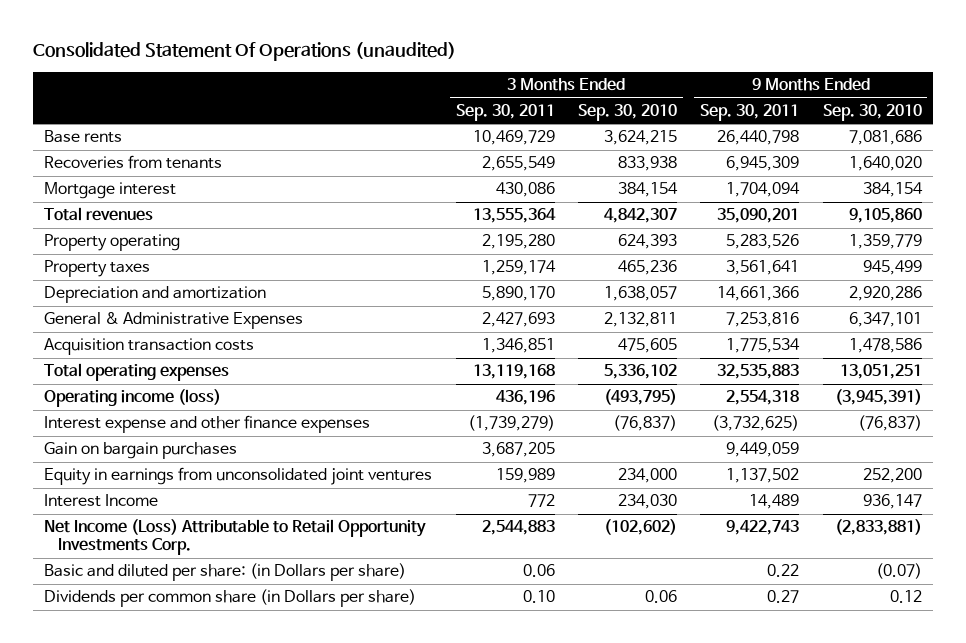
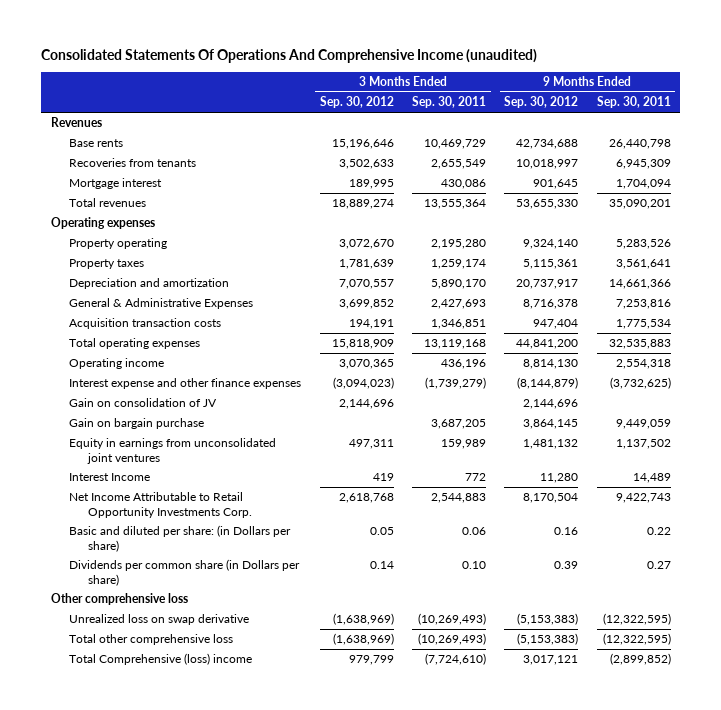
- Consolidated Statement Of Operations (unaudited)
+ Consolidated Statements Of Operations And Comprehensive Income (unaudited)
- | 3 Months Ended Sep. 30, 2011 | 3 Months Ended Sep. 30, 2010 | 9 Months Ended Sep. 30, 2011 | 9 Months Ended Sep. 30, 2010
+ | 3 Months Ended Sep. 30, 2012 | 3 Months Ended Sep. 30, 2011 | 9 Months Ended Sep. 30, 2012 | 9 Months Ended Sep. 30, 2011
+ Revenues
+ Operating expenses
- Operating income (loss) | 436,196 | (493,795) | 2,554,318 | (3,945,391)
+ Operating income | 3,070,365 | 436,196 | 8,814,130 | 2,554,318
- Gain on bargain purchases | 3,687,205 | | 9,449,059 |
+ Gain on consolidation of JV | 2,144,696 | | 2,144,696 |
+ Gain on bargain purchase | | 3,687,205 | 3,864,145 | 9,449,059
- Net Income (Loss) Attributable to Retail Opportunity Investments Corp. | 2,544,883 | (102,602) | 9,422,743 | (2,833,881)
+ Net Income Attributable to Retail Opportunity Investments Corp. | 2,618,768 | 2,544,883 | 8,170,504 | 9,422,743
+ Other comprehensive loss
+ Unrealized loss on swap derivative | (1,638,969) | (10,269,493) | (5,153,383) | (12,322,595)
+ Total other comprehensive loss | (1,638,969) | (10,269,493) | (5,153,383) | (12,322,595)
+ Total Comprehensive (loss) income | 979,799 | (7,724,610) | 3,017,121 | (2,899,852)

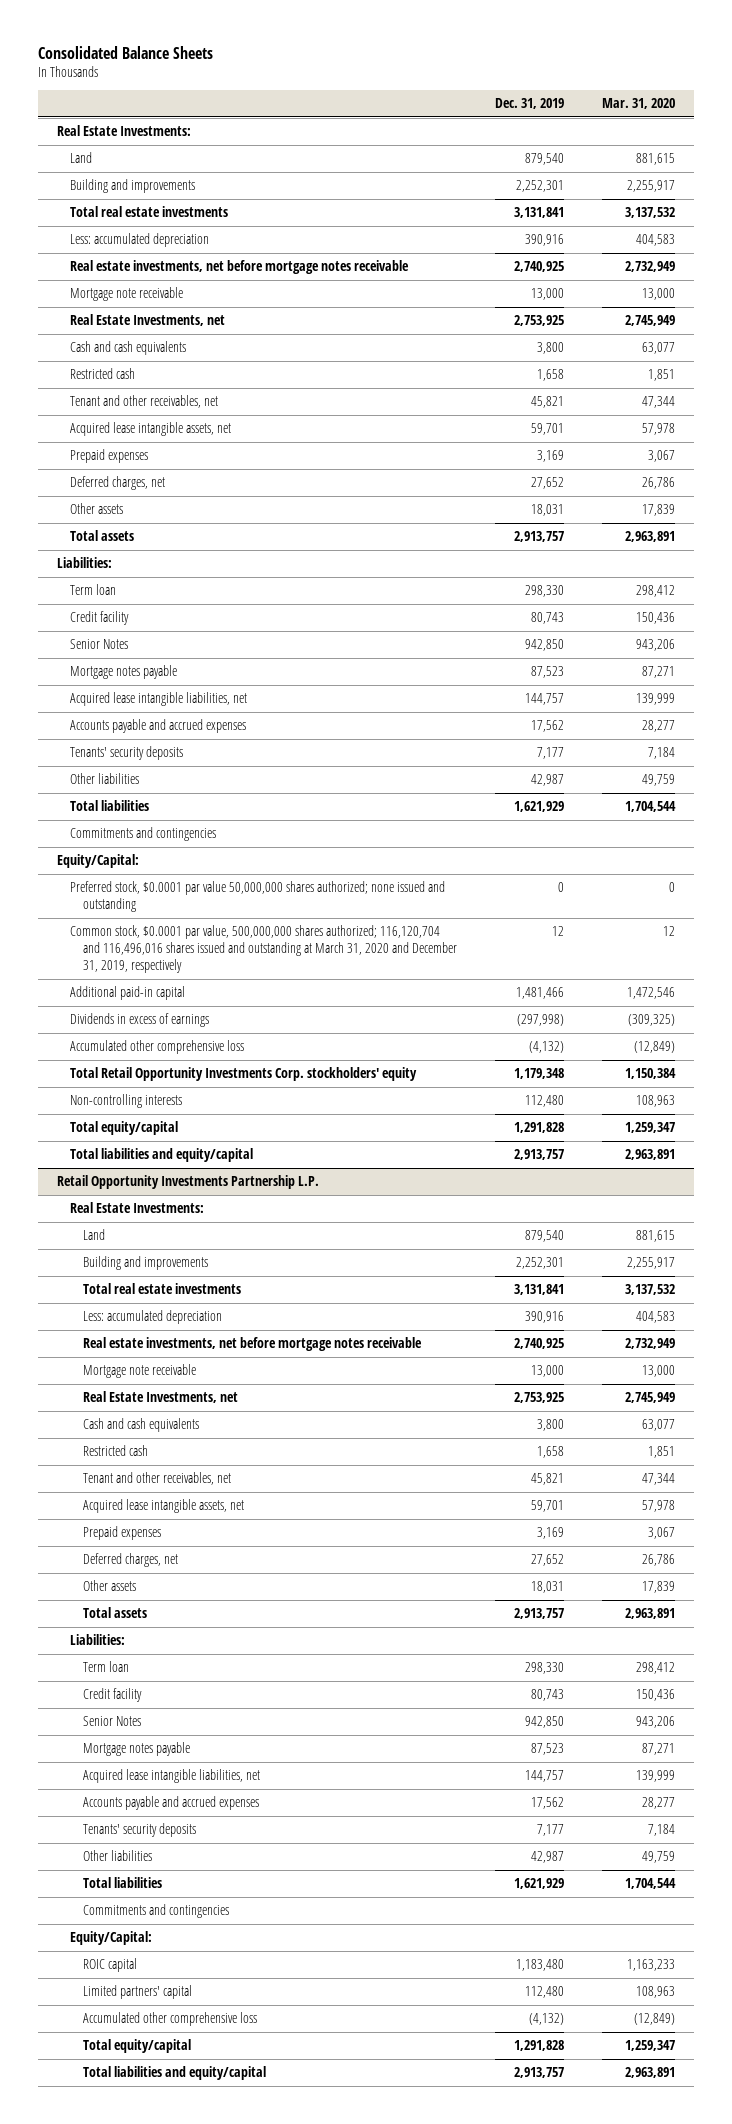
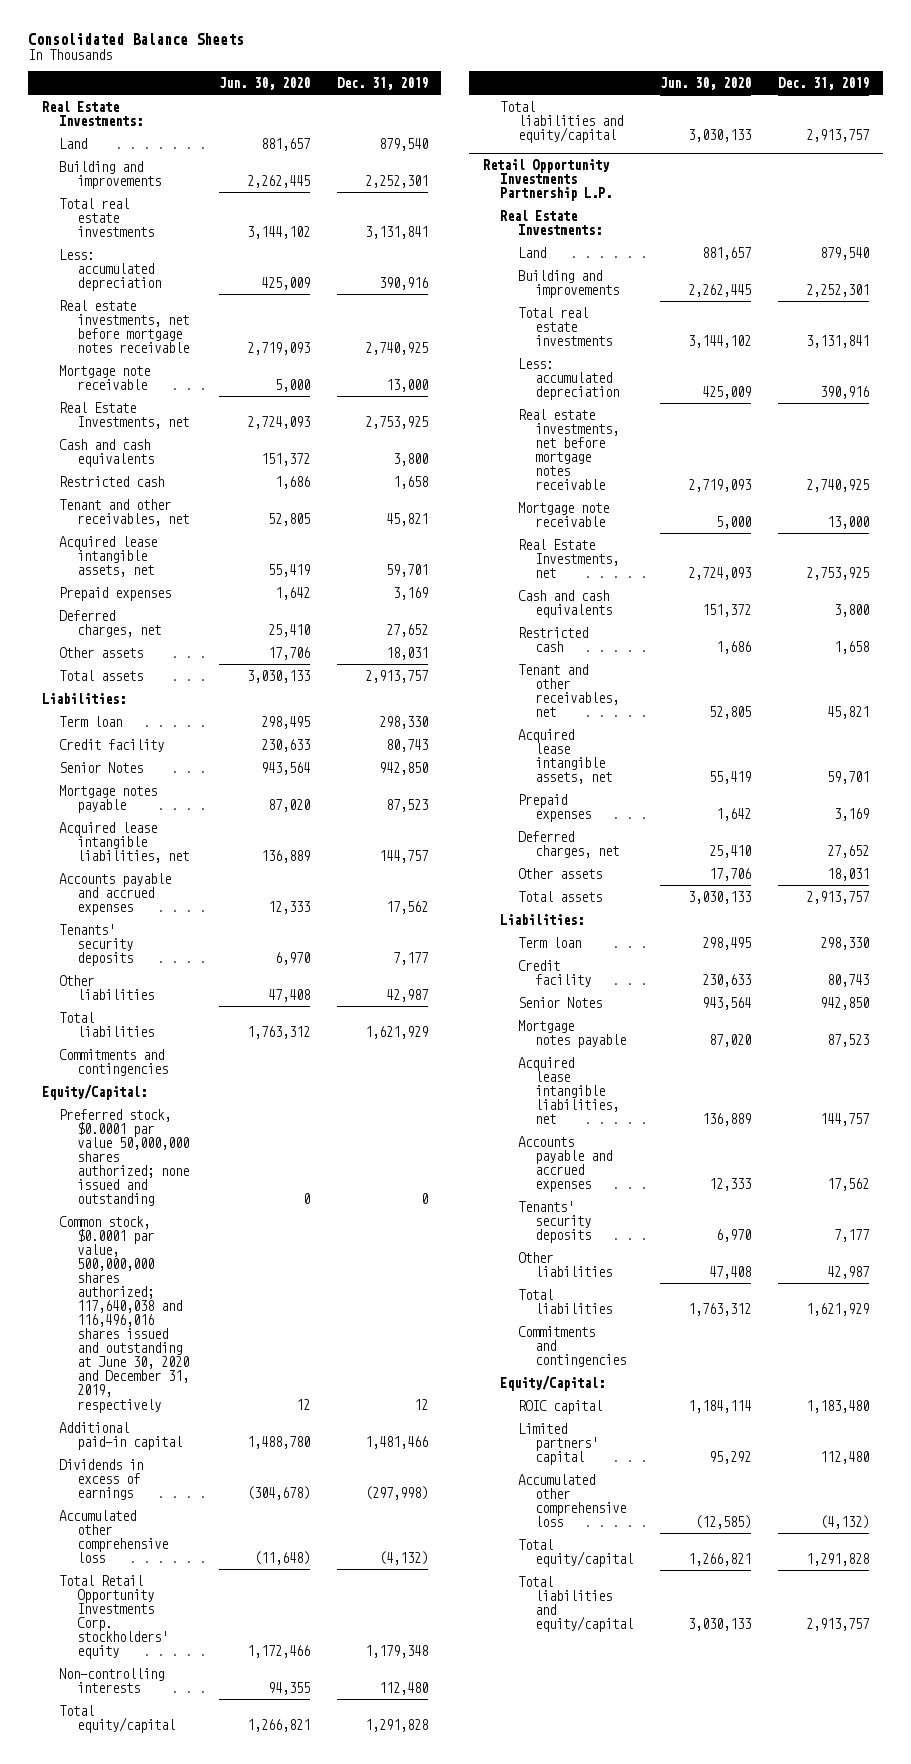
- | Dec. 31, 2019 | Mar. 31, 2020
+ | Jun. 30, 2020 | Dec. 31, 2019
- Common stock, $0.0001 par value, 500,000,000 shares authorized; 116,120,704 and 116,496,016 shares issued and outstanding at March 31, 2020 and December 31, 2019, respectively | 12 | 12
+ Common stock, $0.0001 par value, 500,000,000 shares authorized; 117,640,038 and 116,496,016 shares issued and outstanding at June 30, 2020 and December 31, 2019, respectively | 12 | 12

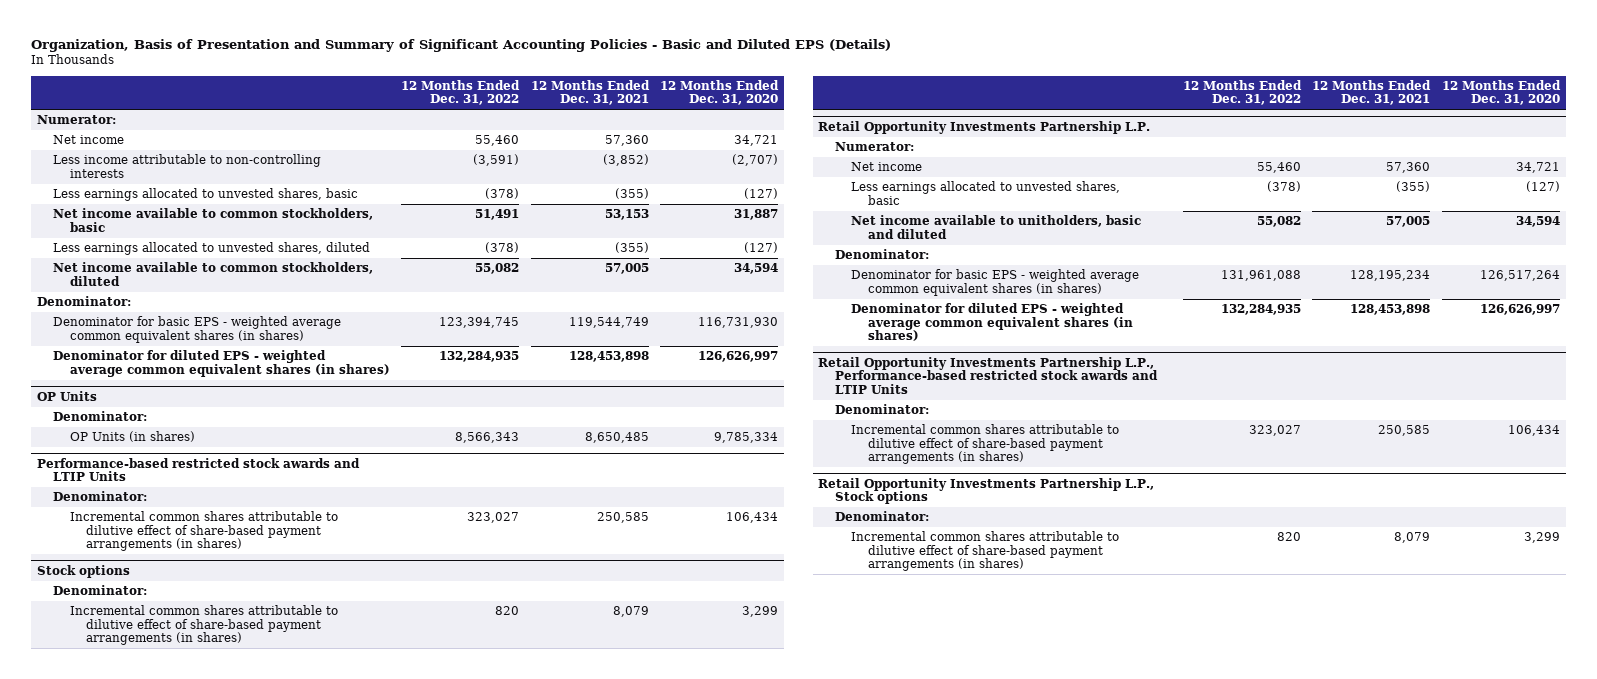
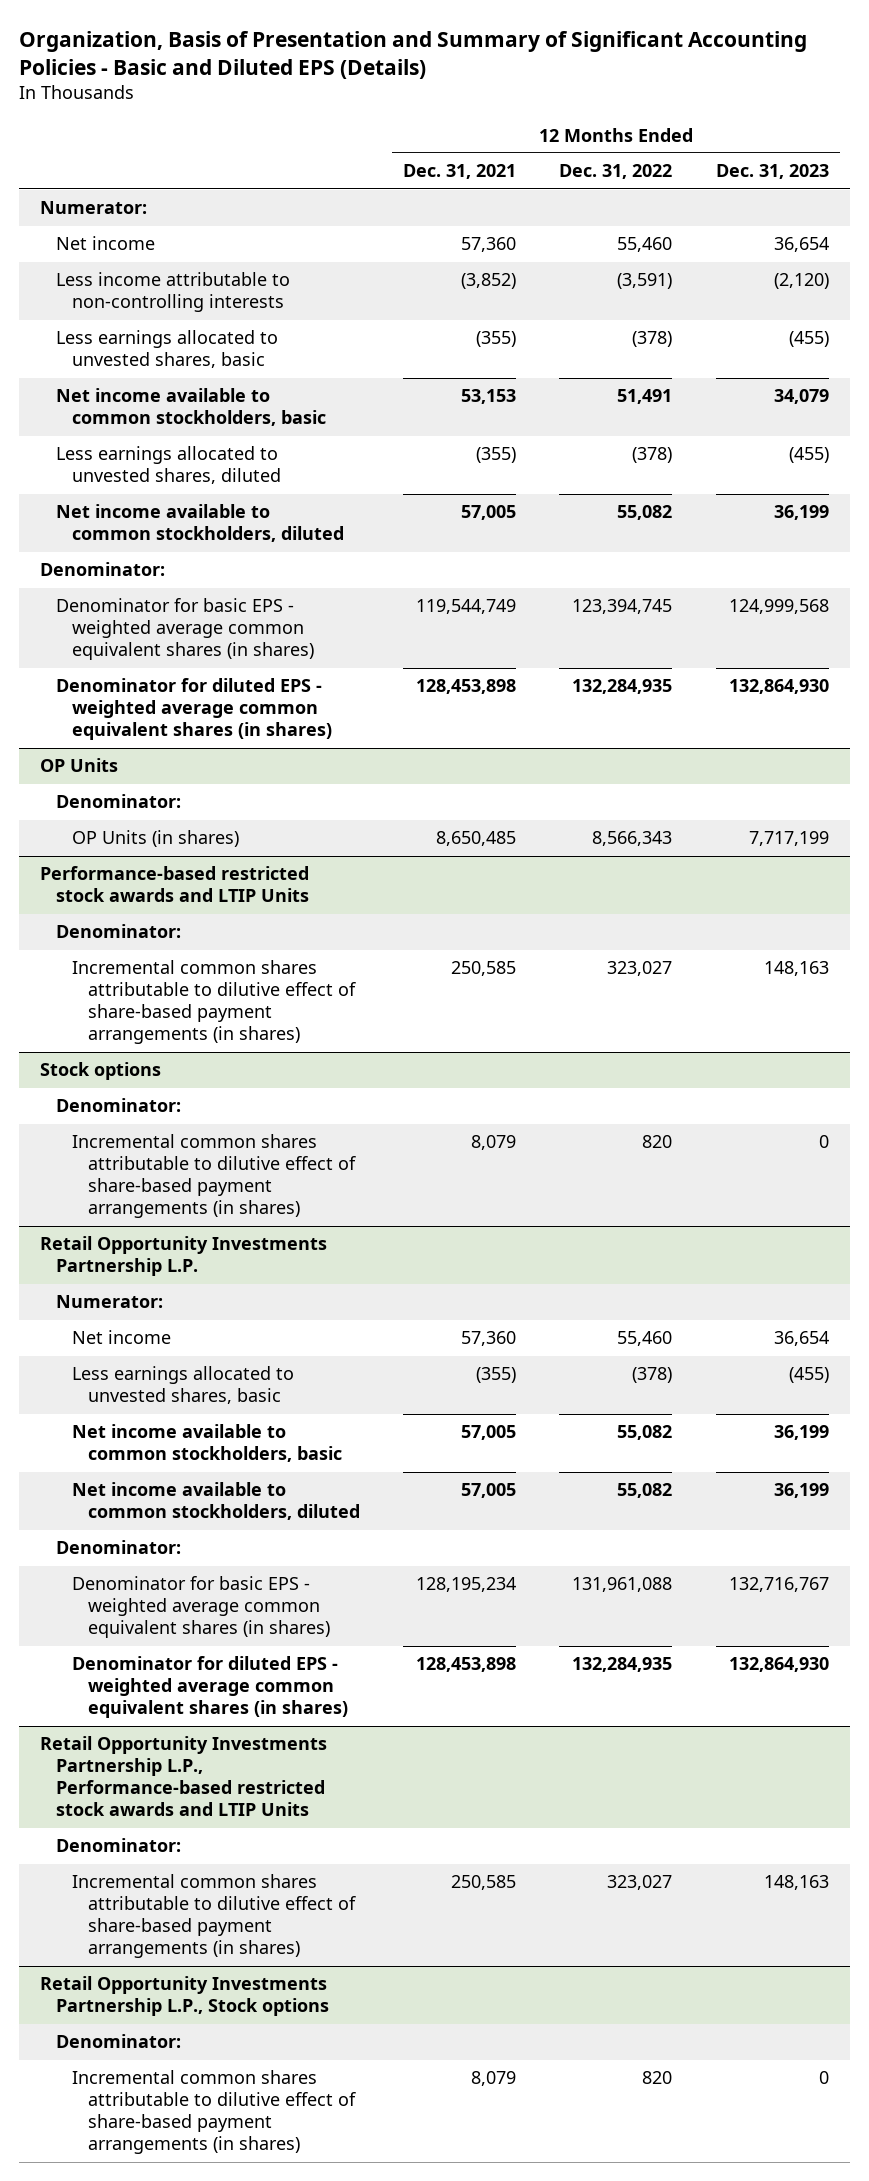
- | 12 Months Ended Dec. 31, 2022 | 12 Months Ended Dec. 31, 2021 | 12 Months Ended Dec. 31, 2020
+ | 12 Months Ended Dec. 31, 2021 | 12 Months Ended Dec. 31, 2022 | 12 Months Ended Dec. 31, 2023
@ Retail Opportunity Investments Partnership L.P.
- Net income available to unitholders, basic and diluted | 55,082 | 57,005 | 34,594
+ Net income available to common stockholders, basic | 57,005 | 55,082 | 36,199
+ Net income available to common stockholders, diluted | 57,005 | 55,082 | 36,199

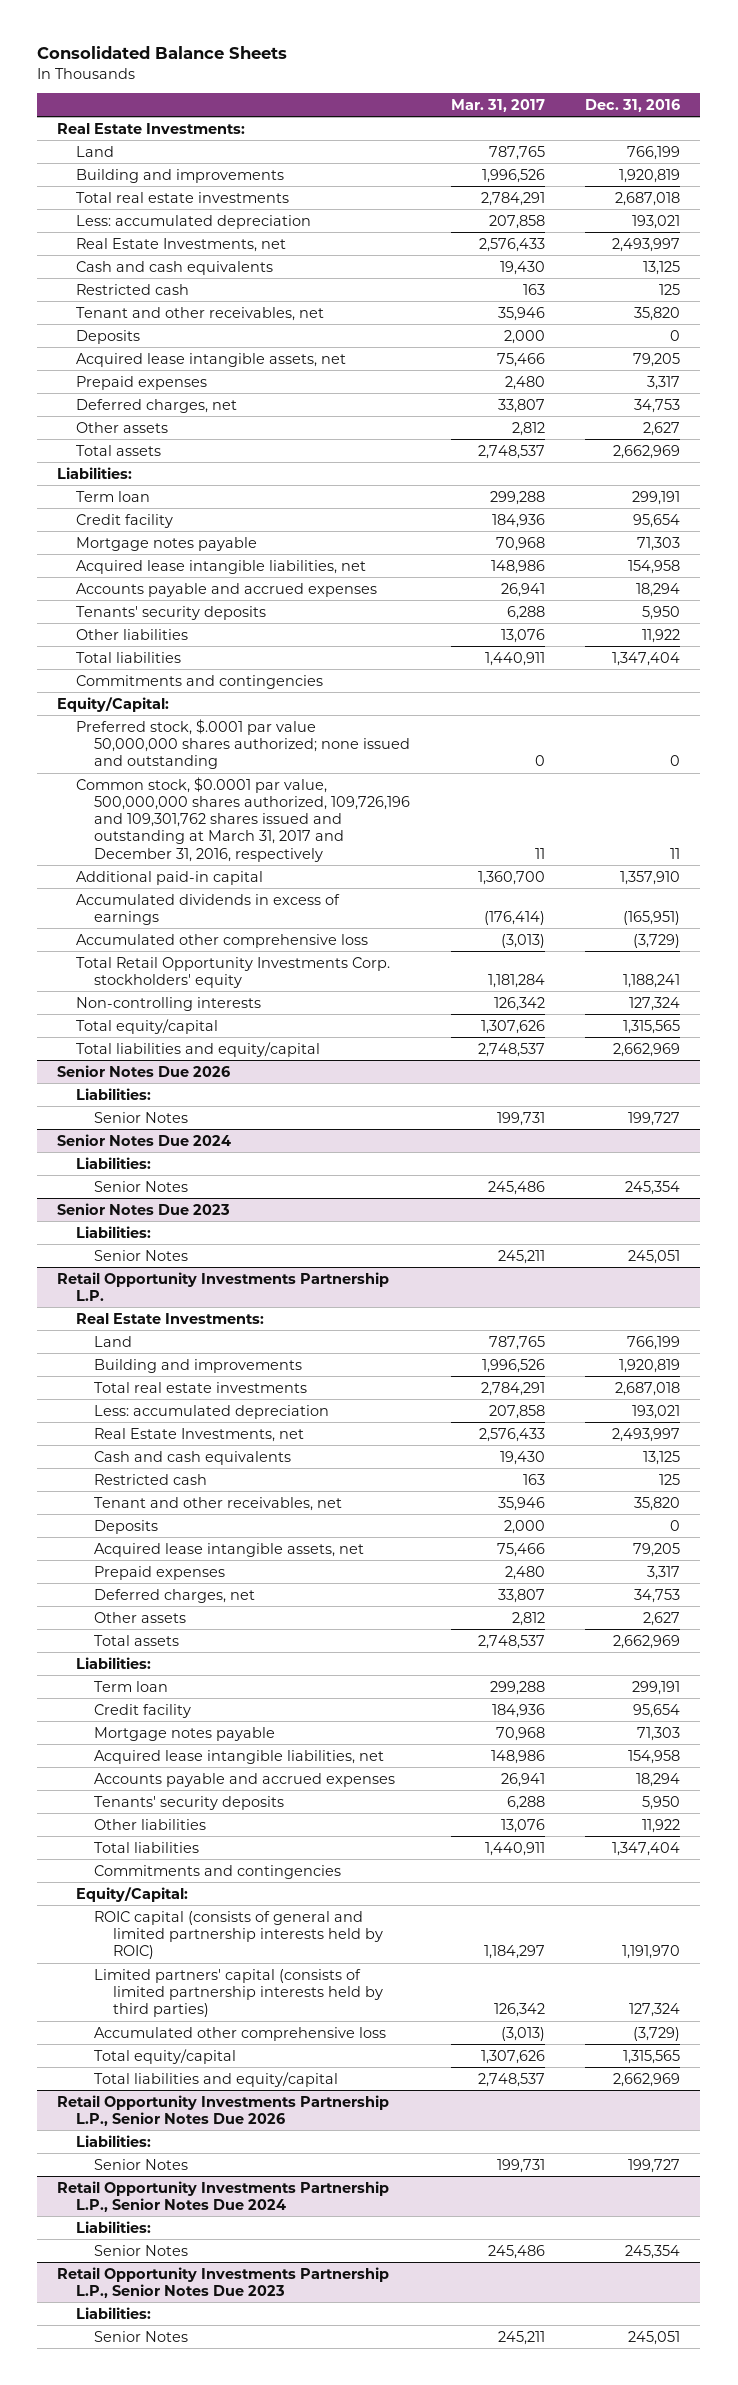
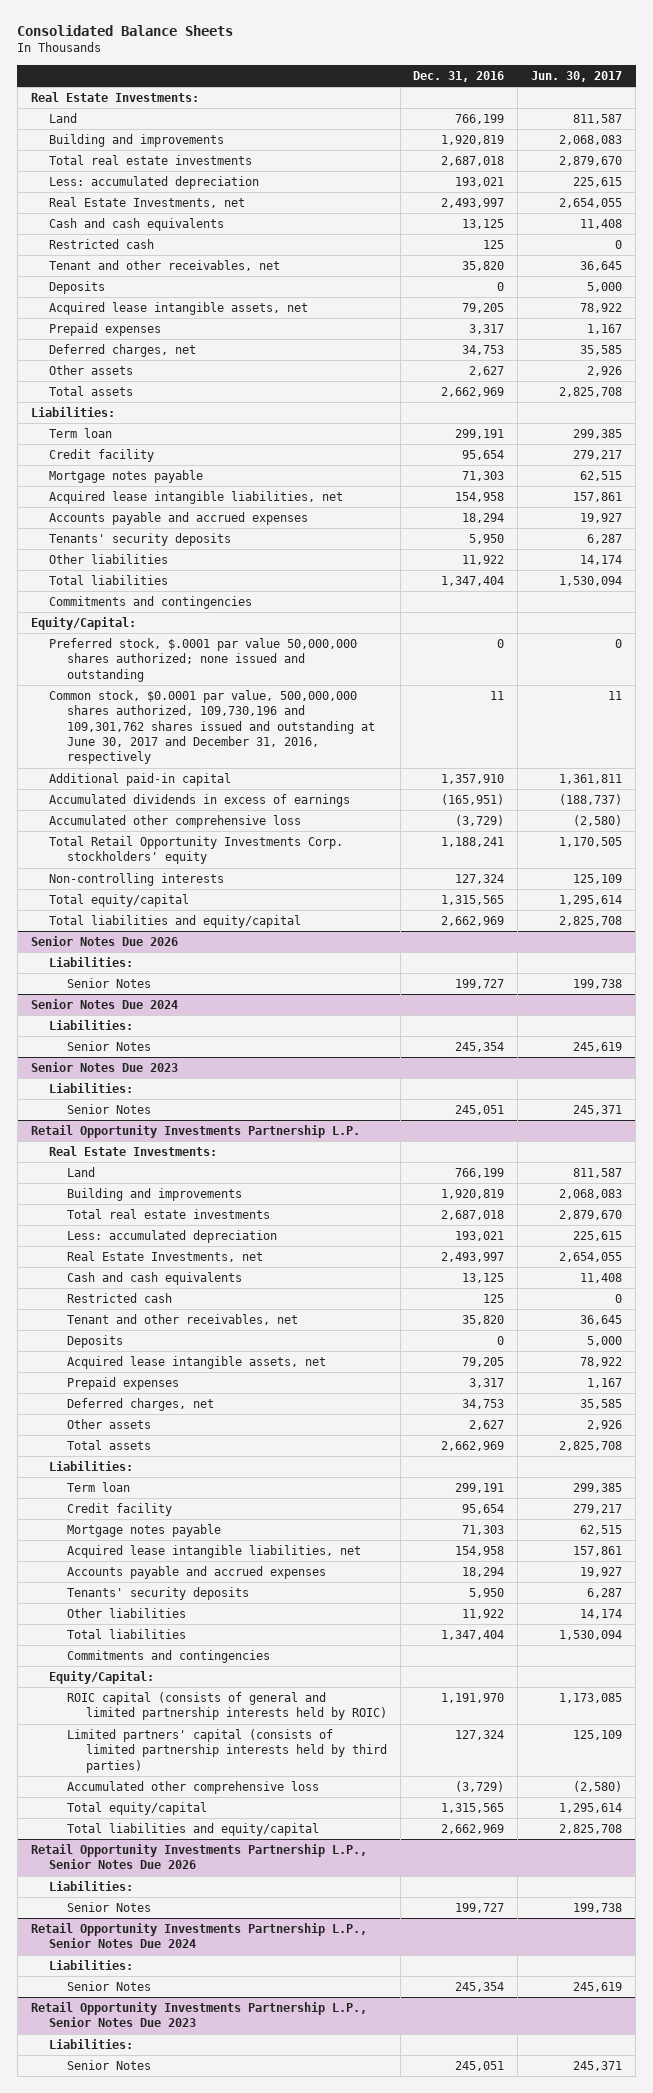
- | Mar. 31, 2017 | Dec. 31, 2016
+ | Dec. 31, 2016 | Jun. 30, 2017
- Common stock, $0.0001 par value, 500,000,000 shares authorized, 109,726,196 and 109,301,762 shares issued and outstanding at March 31, 2017 and December 31, 2016, respectively | 11 | 11
+ Common stock, $0.0001 par value, 500,000,000 shares authorized, 109,730,196 and 109,301,762 shares issued and outstanding at June 30, 2017 and December 31, 2016, respectively | 11 | 11

